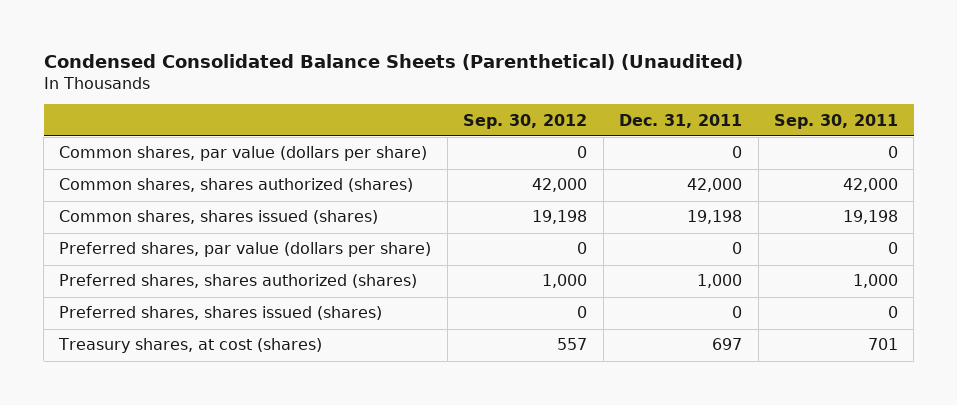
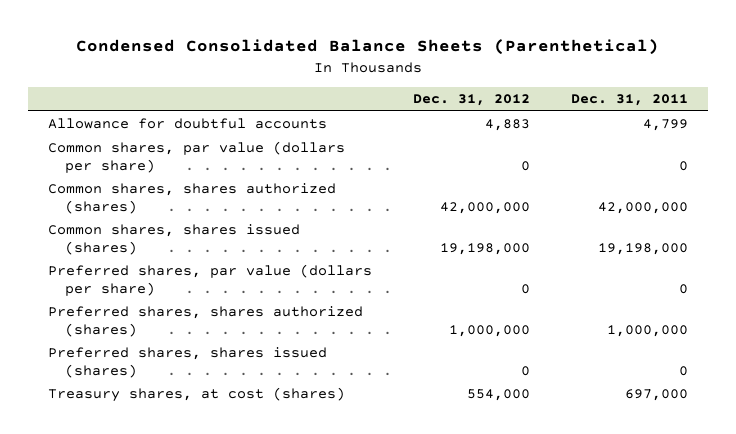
- Condensed Consolidated Balance Sheets (Parenthetical) (Unaudited)
+ Condensed Consolidated Balance Sheets (Parenthetical)
- | Sep. 30, 2012 | Dec. 31, 2011 | Sep. 30, 2011
+ | Dec. 31, 2012 | Dec. 31, 2011
+ Allowance for doubtful accounts | 4,883 | 4,799
- Common shares, shares authorized (shares) | 42,000 | 42,000 | 42,000
- Common shares, shares issued (shares) | 19,198 | 19,198 | 19,198
+ Common shares, shares authorized (shares) | 42,000,000 | 42,000,000
+ Common shares, shares issued (shares) | 19,198,000 | 19,198,000
- Preferred shares, shares authorized (shares) | 1,000 | 1,000 | 1,000
+ Preferred shares, shares authorized (shares) | 1,000,000 | 1,000,000
- Treasury shares, at cost (shares) | 557 | 697 | 701
+ Treasury shares, at cost (shares) | 554,000 | 697,000

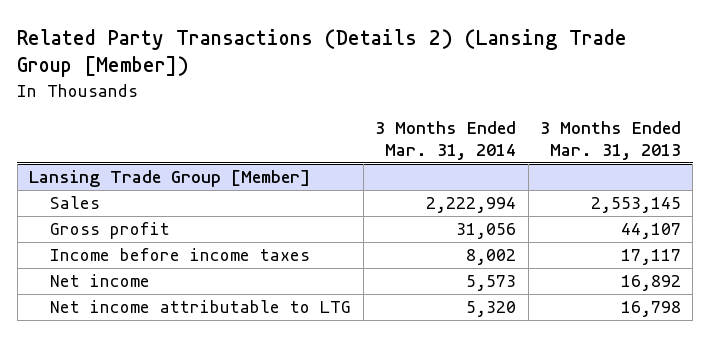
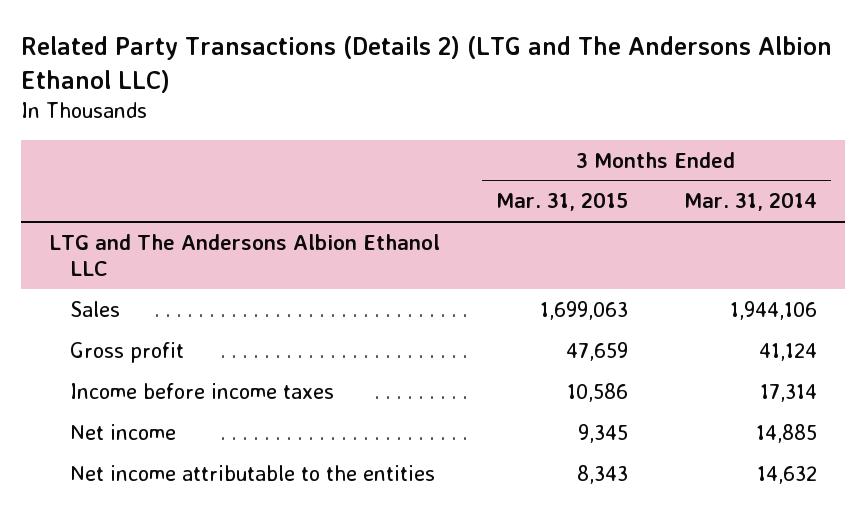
- Related Party Transactions (Details 2) (Lansing Trade Group [Member])
+ Related Party Transactions (Details 2) (LTG and The Andersons Albion Ethanol LLC)
- | 3 Months Ended Mar. 31, 2014 | 3 Months Ended Mar. 31, 2013
+ | 3 Months Ended Mar. 31, 2015 | 3 Months Ended Mar. 31, 2014
- Lansing Trade Group [Member]
- Sales | 2,222,994 | 2,553,145
- Gross profit | 31,056 | 44,107
- Income before income taxes | 8,002 | 17,117
- Net income | 5,573 | 16,892
- Net income attributable to LTG | 5,320 | 16,798
+ LTG and The Andersons Albion Ethanol LLC
+ Sales | 1,699,063 | 1,944,106
+ Gross profit | 47,659 | 41,124
+ Income before income taxes | 10,586 | 17,314
+ Net income | 9,345 | 14,885
+ Net income attributable to the entities | 8,343 | 14,632

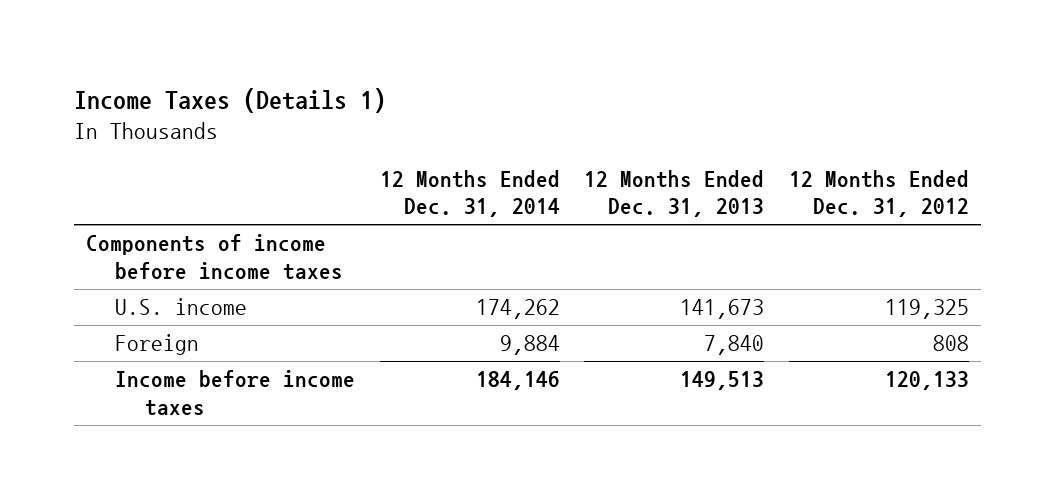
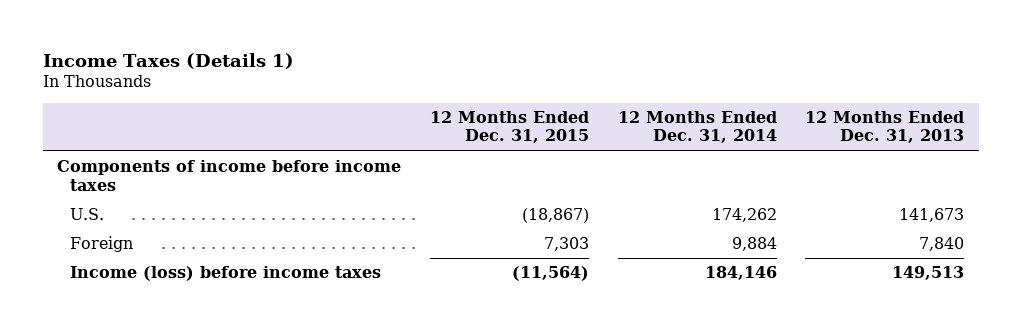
- | 12 Months Ended Dec. 31, 2014 | 12 Months Ended Dec. 31, 2013 | 12 Months Ended Dec. 31, 2012
+ | 12 Months Ended Dec. 31, 2015 | 12 Months Ended Dec. 31, 2014 | 12 Months Ended Dec. 31, 2013
- U.S. income | 174,262 | 141,673 | 119,325
+ U.S. | (18,867) | 174,262 | 141,673
- Income before income taxes | 184,146 | 149,513 | 120,133
+ Income (loss) before income taxes | (11,564) | 184,146 | 149,513

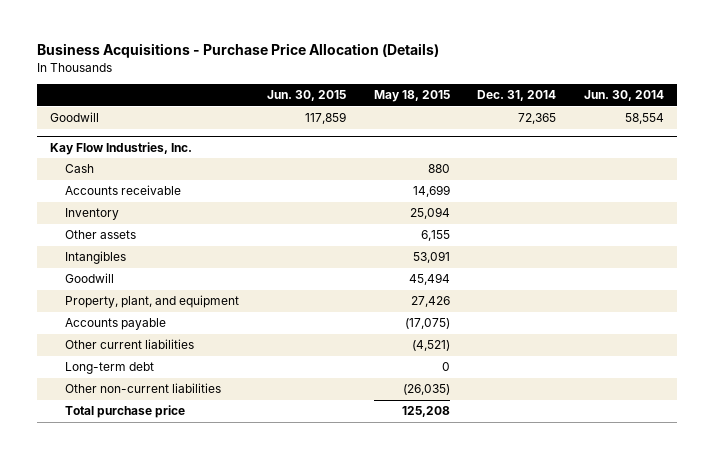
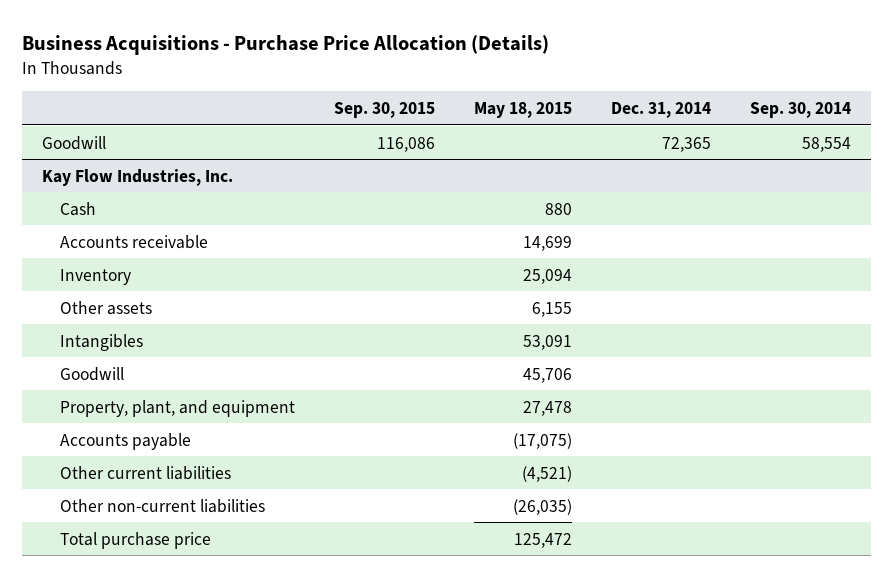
- | Jun. 30, 2015 | May 18, 2015 | Dec. 31, 2014 | Jun. 30, 2014
+ | Sep. 30, 2015 | May 18, 2015 | Dec. 31, 2014 | Sep. 30, 2014
@ Kay Flow Industries, Inc.
- Goodwill | | 45,494 | |
- Property, plant, and equipment | | 27,426 | |
+ Goodwill | | 45,706 | |
+ Property, plant, and equipment | | 27,478 | |
- Long-term debt | | 0 | |
- Total purchase price | | 125,208 | |
+ Total purchase price | | 125,472 | |

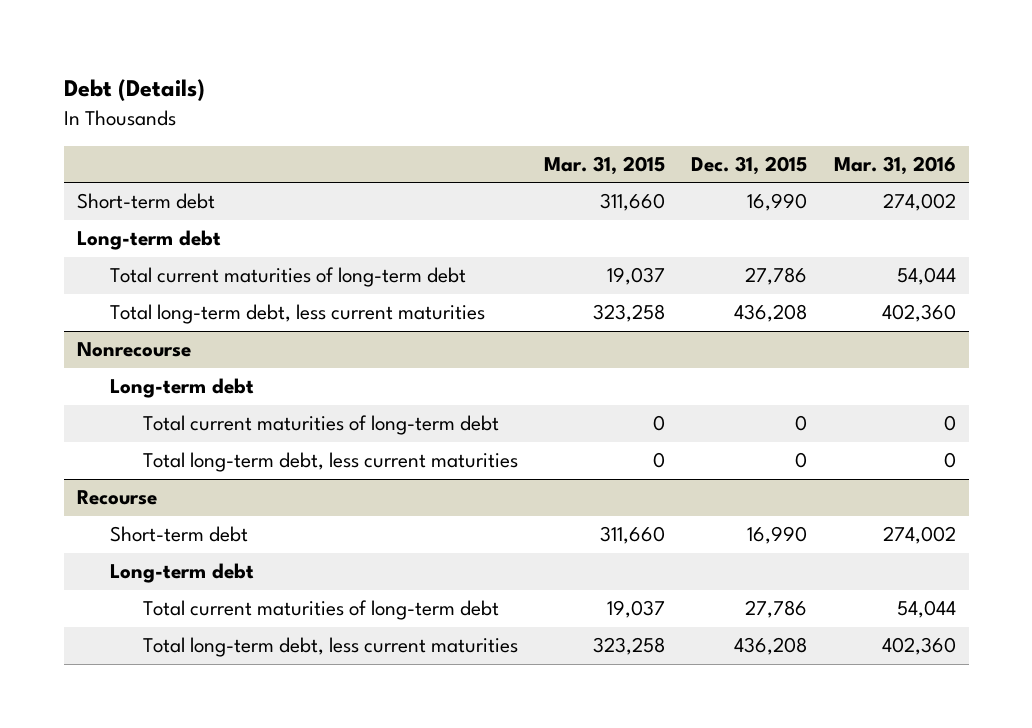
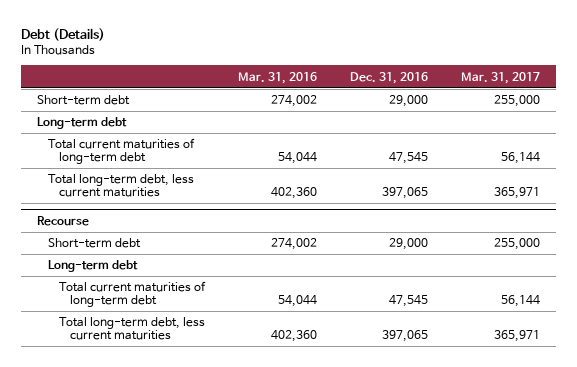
- | Mar. 31, 2015 | Dec. 31, 2015 | Mar. 31, 2016
+ | Mar. 31, 2016 | Dec. 31, 2016 | Mar. 31, 2017
- Nonrecourse
- Long-term debt
- Total current maturities of long-term debt | 0 | 0 | 0
- Total long-term debt, less current maturities | 0 | 0 | 0

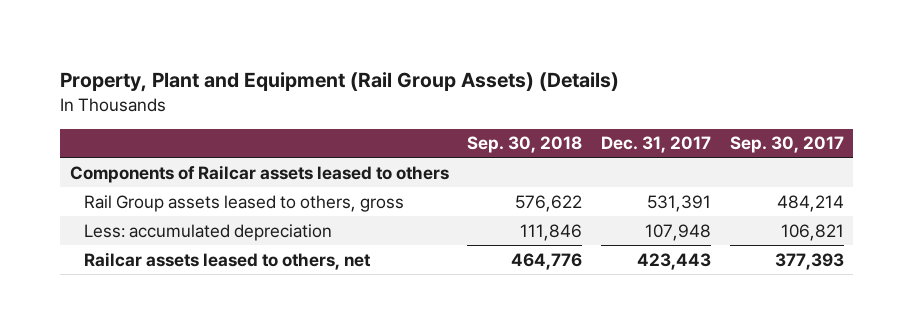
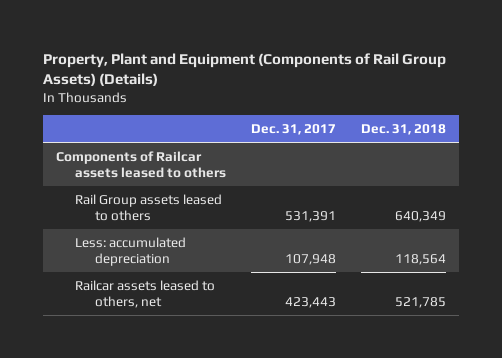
- Property, Plant and Equipment (Rail Group Assets) (Details)
+ Property, Plant and Equipment (Components of Rail Group Assets) (Details)
- | Sep. 30, 2018 | Dec. 31, 2017 | Sep. 30, 2017
+ | Dec. 31, 2017 | Dec. 31, 2018
- Rail Group assets leased to others, gross | 576,622 | 531,391 | 484,214
+ Rail Group assets leased to others | 531,391 | 640,349

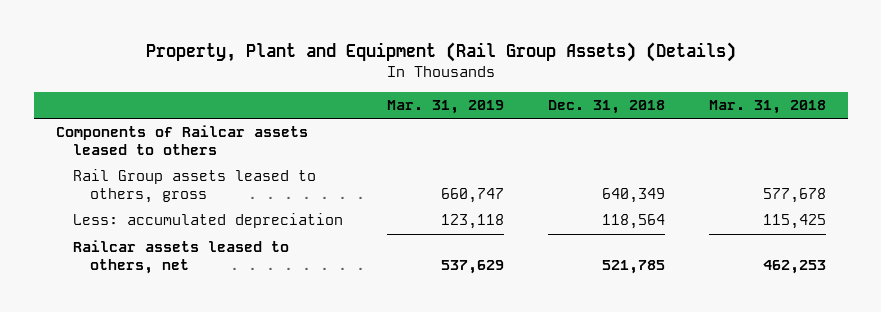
- Property, Plant and Equipment (Components of Rail Group Assets) (Details)
+ Property, Plant and Equipment (Rail Group Assets) (Details)
- | Dec. 31, 2017 | Dec. 31, 2018
+ | Mar. 31, 2019 | Dec. 31, 2018 | Mar. 31, 2018
- Rail Group assets leased to others | 531,391 | 640,349
+ Rail Group assets leased to others, gross | 660,747 | 640,349 | 577,678

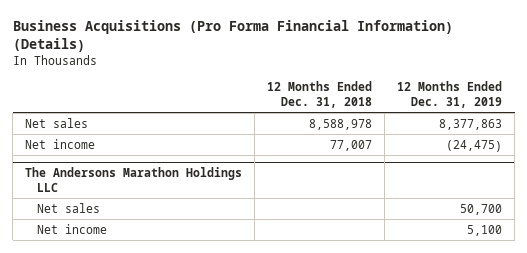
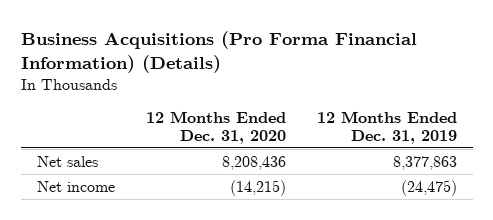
- | 12 Months Ended Dec. 31, 2018 | 12 Months Ended Dec. 31, 2019
+ | 12 Months Ended Dec. 31, 2020 | 12 Months Ended Dec. 31, 2019
- The Andersons Marathon Holdings LLC
- Net sales | | 50,700
- Net income | | 5,100

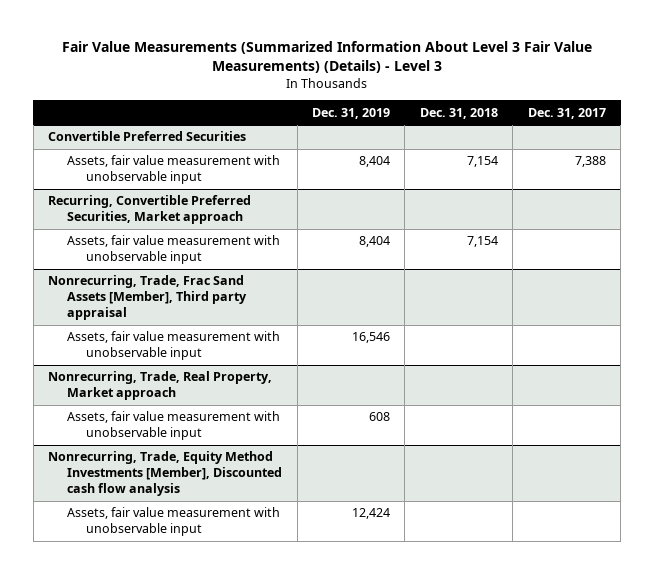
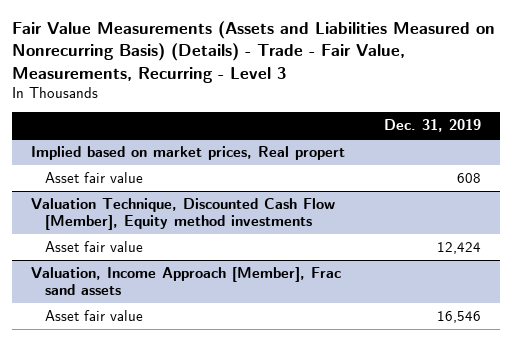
- Fair Value Measurements (Summarized Information About Level 3 Fair Value Measurements) (Details) - Level 3
+ Fair Value Measurements (Assets and Liabilities Measured on Nonrecurring Basis) (Details) - Trade - Fair Value, Measurements, Recurring - Level 3
- | Dec. 31, 2019 | Dec. 31, 2018 | Dec. 31, 2017
+ | Dec. 31, 2019
- Convertible Preferred Securities
- Assets, fair value measurement with unobservable input | 8,404 | 7,154 | 7,388
- Recurring, Convertible Preferred Securities, Market approach
- Assets, fair value measurement with unobservable input | 8,404 | 7,154 |
- Nonrecurring, Trade, Frac Sand Assets [Member], Third party appraisal
- Assets, fair value measurement with unobservable input | 16,546 | |
- Nonrecurring, Trade, Real Property, Market approach
- Assets, fair value measurement with unobservable input | 608 | |
- Nonrecurring, Trade, Equity Method Investments [Member], Discounted cash flow analysis
- Assets, fair value measurement with unobservable input | 12,424 | |
+ Implied based on market prices, Real propert
+ Asset fair value | 608
+ Valuation Technique, Discounted Cash Flow [Member], Equity method investments
+ Asset fair value | 12,424
+ Valuation, Income Approach [Member], Frac sand assets
+ Asset fair value | 16,546

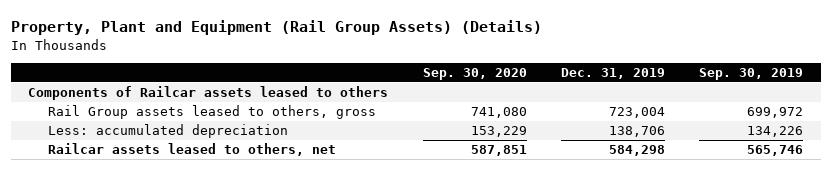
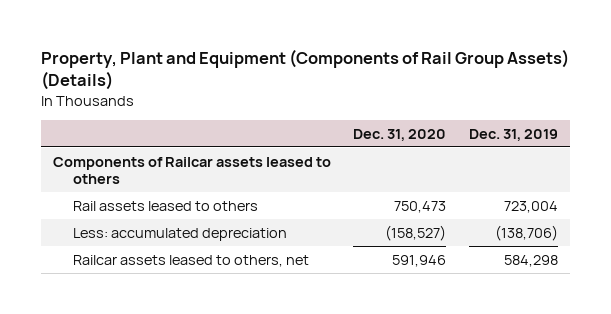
- Property, Plant and Equipment (Rail Group Assets) (Details)
+ Property, Plant and Equipment (Components of Rail Group Assets) (Details)
- | Sep. 30, 2020 | Dec. 31, 2019 | Sep. 30, 2019
+ | Dec. 31, 2020 | Dec. 31, 2019
- Rail Group assets leased to others, gross | 741,080 | 723,004 | 699,972
- Less: accumulated depreciation | 153,229 | 138,706 | 134,226
+ Rail assets leased to others | 750,473 | 723,004
+ Less: accumulated depreciation | (158,527) | (138,706)

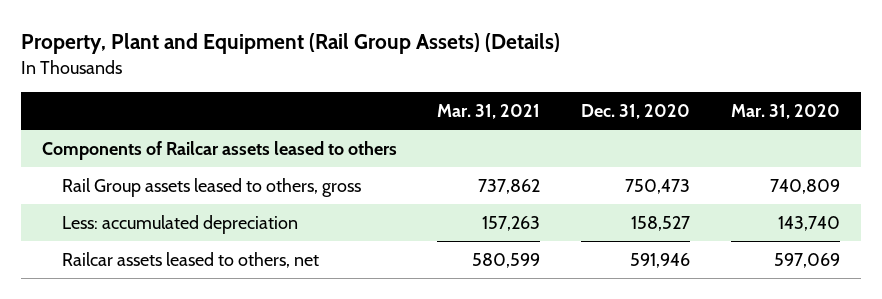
- Property, Plant and Equipment (Components of Rail Group Assets) (Details)
+ Property, Plant and Equipment (Rail Group Assets) (Details)
- | Dec. 31, 2020 | Dec. 31, 2019
+ | Mar. 31, 2021 | Dec. 31, 2020 | Mar. 31, 2020
- Rail assets leased to others | 750,473 | 723,004
- Less: accumulated depreciation | (158,527) | (138,706)
+ Rail Group assets leased to others, gross | 737,862 | 750,473 | 740,809
+ Less: accumulated depreciation | 157,263 | 158,527 | 143,740

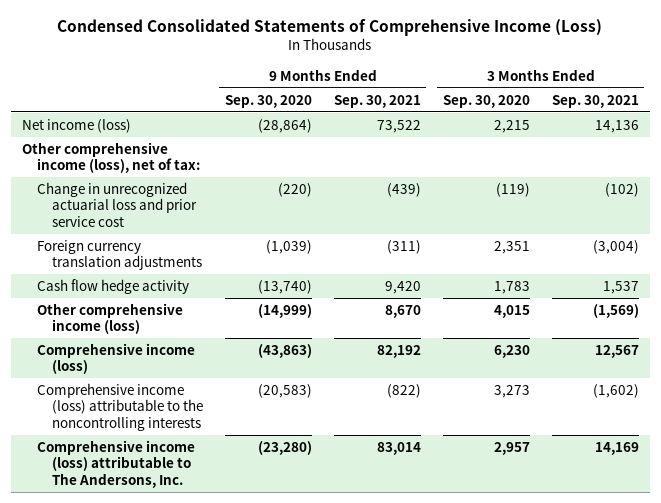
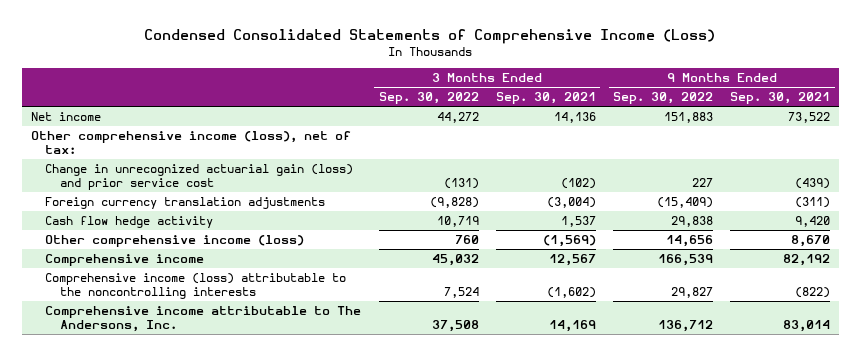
- | 9 Months Ended Sep. 30, 2020 | 9 Months Ended Sep. 30, 2021 | 3 Months Ended Sep. 30, 2020 | 3 Months Ended Sep. 30, 2021
+ | 3 Months Ended Sep. 30, 2022 | 3 Months Ended Sep. 30, 2021 | 9 Months Ended Sep. 30, 2022 | 9 Months Ended Sep. 30, 2021
- Net income (loss) | (28,864) | 73,522 | 2,215 | 14,136
+ Net income | 44,272 | 14,136 | 151,883 | 73,522
- Change in unrecognized actuarial loss and prior service cost | (220) | (439) | (119) | (102)
+ Change in unrecognized actuarial gain (loss) and prior service cost | (131) | (102) | 227 | (439)
- Comprehensive income (loss) | (43,863) | 82,192 | 6,230 | 12,567
+ Comprehensive income | 45,032 | 12,567 | 166,539 | 82,192
- Comprehensive income (loss) attributable to The Andersons, Inc. | (23,280) | 83,014 | 2,957 | 14,169
+ Comprehensive income attributable to The Andersons, Inc. | 37,508 | 14,169 | 136,712 | 83,014

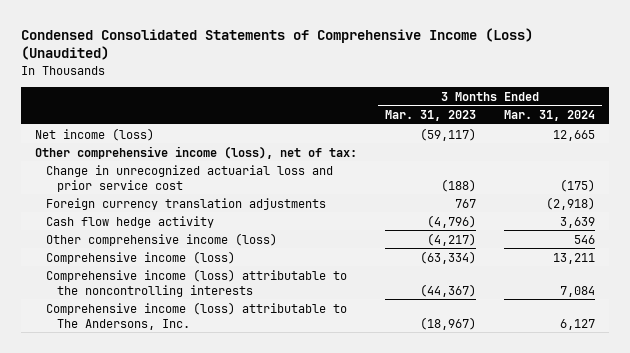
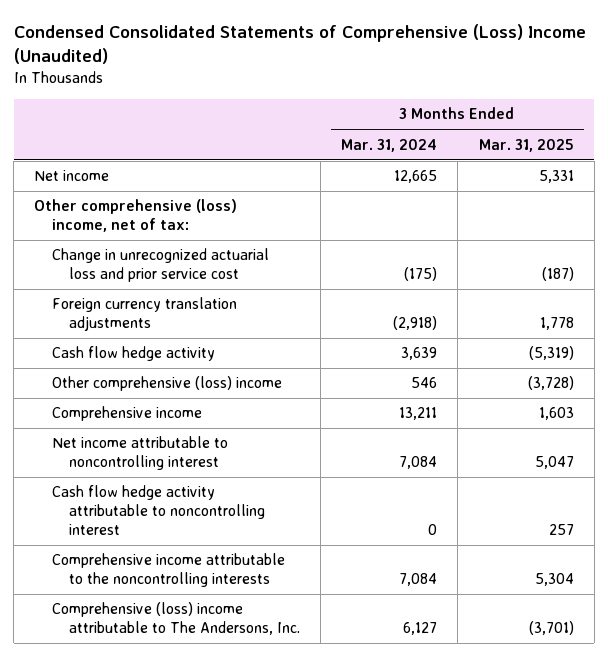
- Condensed Consolidated Statements of Comprehensive Income (Loss) (Unaudited)
+ Condensed Consolidated Statements of Comprehensive (Loss) Income (Unaudited)
- | 3 Months Ended Mar. 31, 2023 | 3 Months Ended Mar. 31, 2024
+ | 3 Months Ended Mar. 31, 2024 | 3 Months Ended Mar. 31, 2025
- Net income (loss) | (59,117) | 12,665
- Other comprehensive income (loss), net of tax:
+ Net income | 12,665 | 5,331
+ Other comprehensive (loss) income, net of tax:
- Other comprehensive income (loss) | (4,217) | 546
- Comprehensive income (loss) | (63,334) | 13,211
- Comprehensive income (loss) attributable to the noncontrolling interests | (44,367) | 7,084
- Comprehensive income (loss) attributable to The Andersons, Inc. | (18,967) | 6,127
+ Other comprehensive (loss) income | 546 | (3,728)
+ Comprehensive income | 13,211 | 1,603
+ Net income attributable to noncontrolling interest | 7,084 | 5,047
+ Cash flow hedge activity attributable to noncontrolling interest | 0 | 257
+ Comprehensive income attributable to the noncontrolling interests | 7,084 | 5,304
+ Comprehensive (loss) income attributable to The Andersons, Inc. | 6,127 | (3,701)

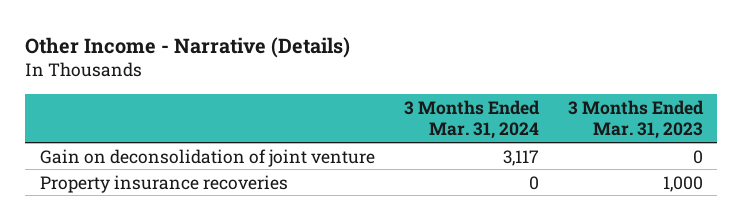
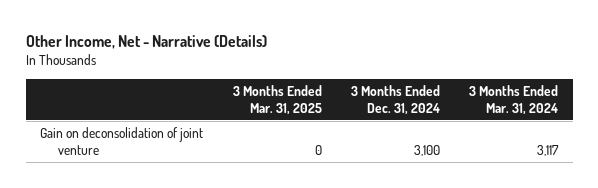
- Other Income - Narrative (Details)
+ Other Income, Net - Narrative (Details)
- | 3 Months Ended Mar. 31, 2024 | 3 Months Ended Mar. 31, 2023
+ | 3 Months Ended Mar. 31, 2025 | 3 Months Ended Dec. 31, 2024 | 3 Months Ended Mar. 31, 2024
- Property insurance recoveries | 0 | 1,000

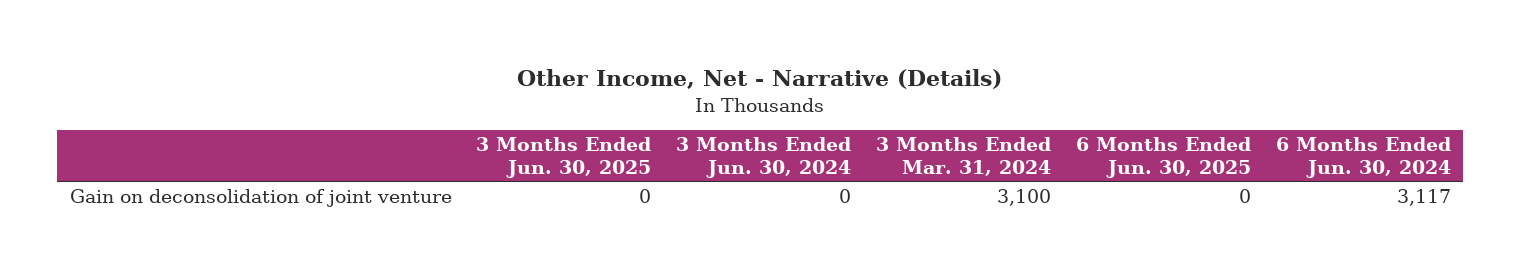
- | 3 Months Ended Mar. 31, 2025 | 3 Months Ended Dec. 31, 2024 | 3 Months Ended Mar. 31, 2024
+ | 3 Months Ended Jun. 30, 2025 | 3 Months Ended Jun. 30, 2024 | 3 Months Ended Mar. 31, 2024 | 6 Months Ended Jun. 30, 2025 | 6 Months Ended Jun. 30, 2024
- Gain on deconsolidation of joint venture | 0 | 3,100 | 3,117
+ Gain on deconsolidation of joint venture | 0 | 0 | 3,100 | 0 | 3,117

